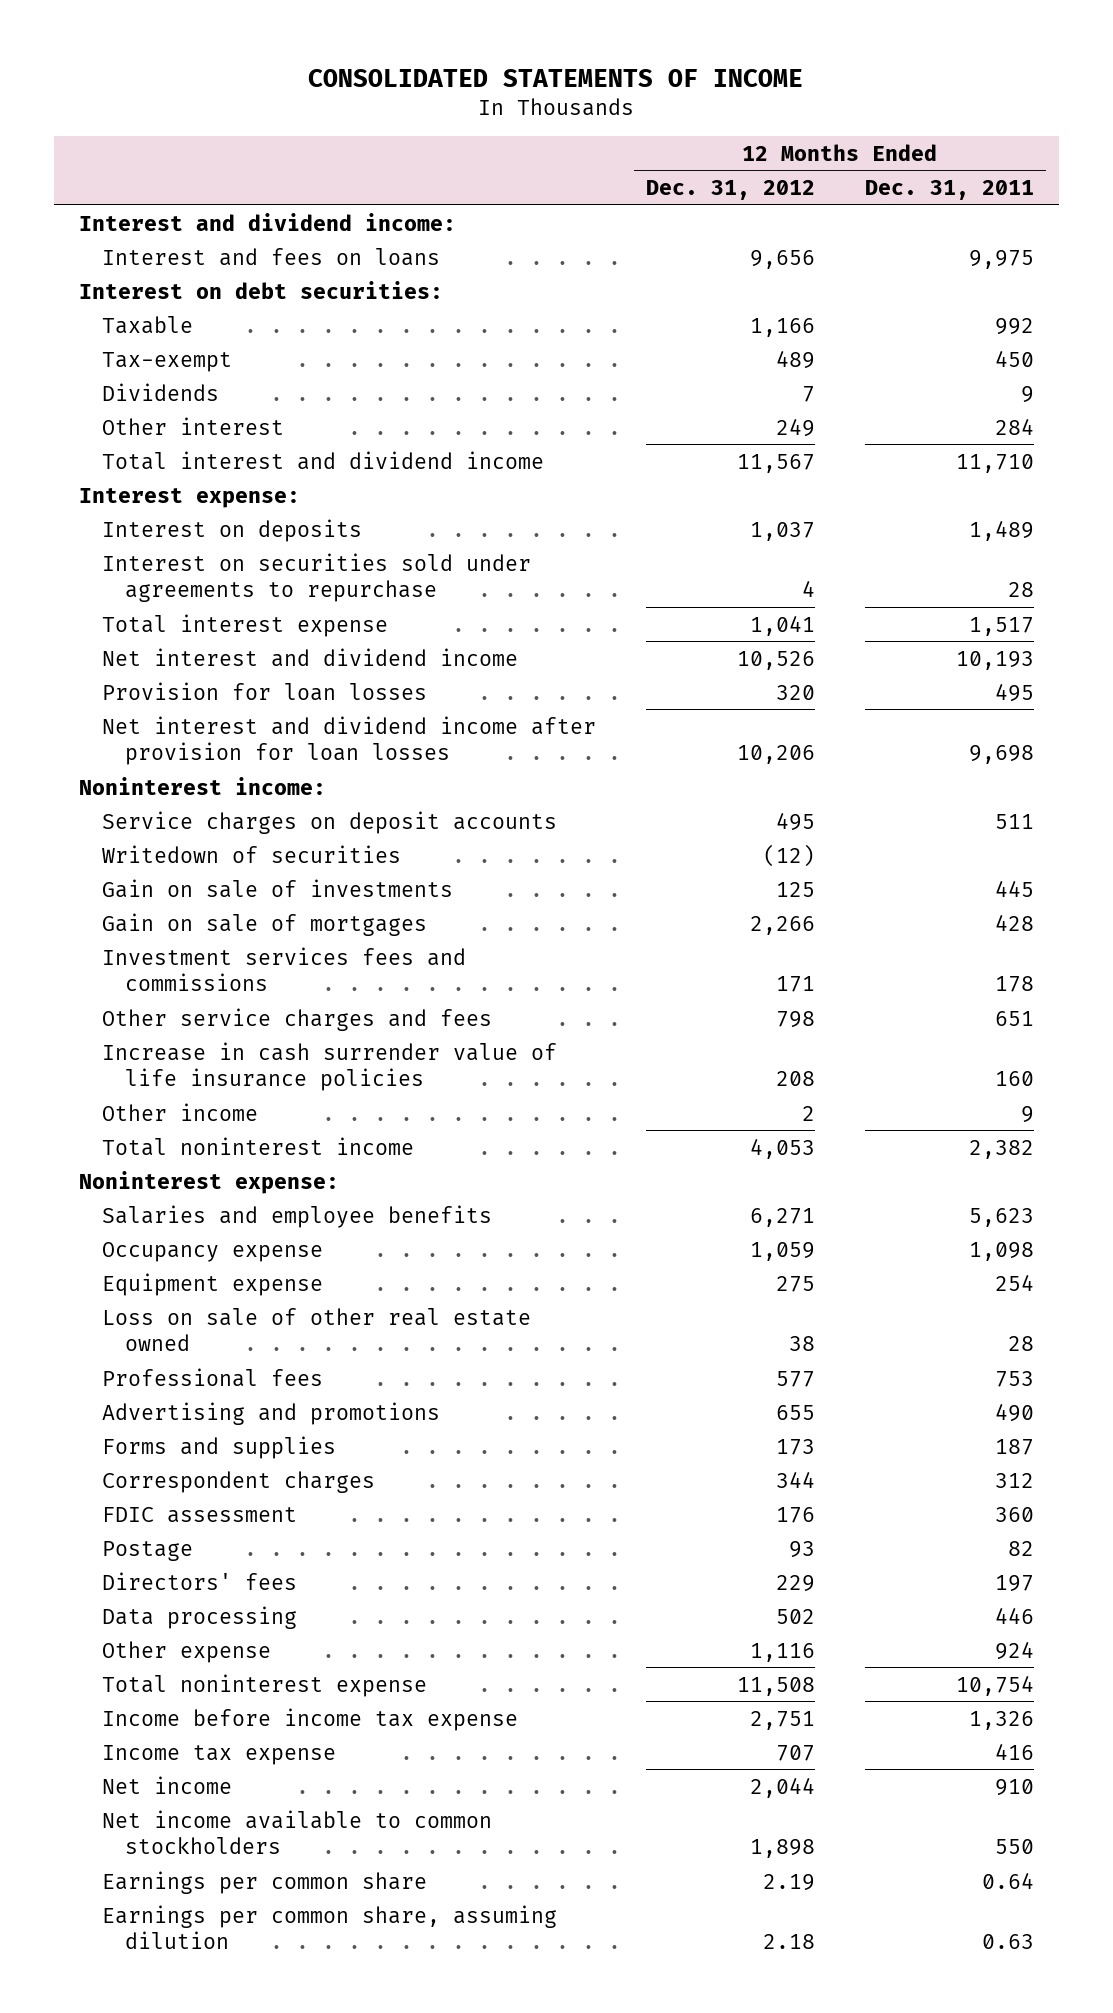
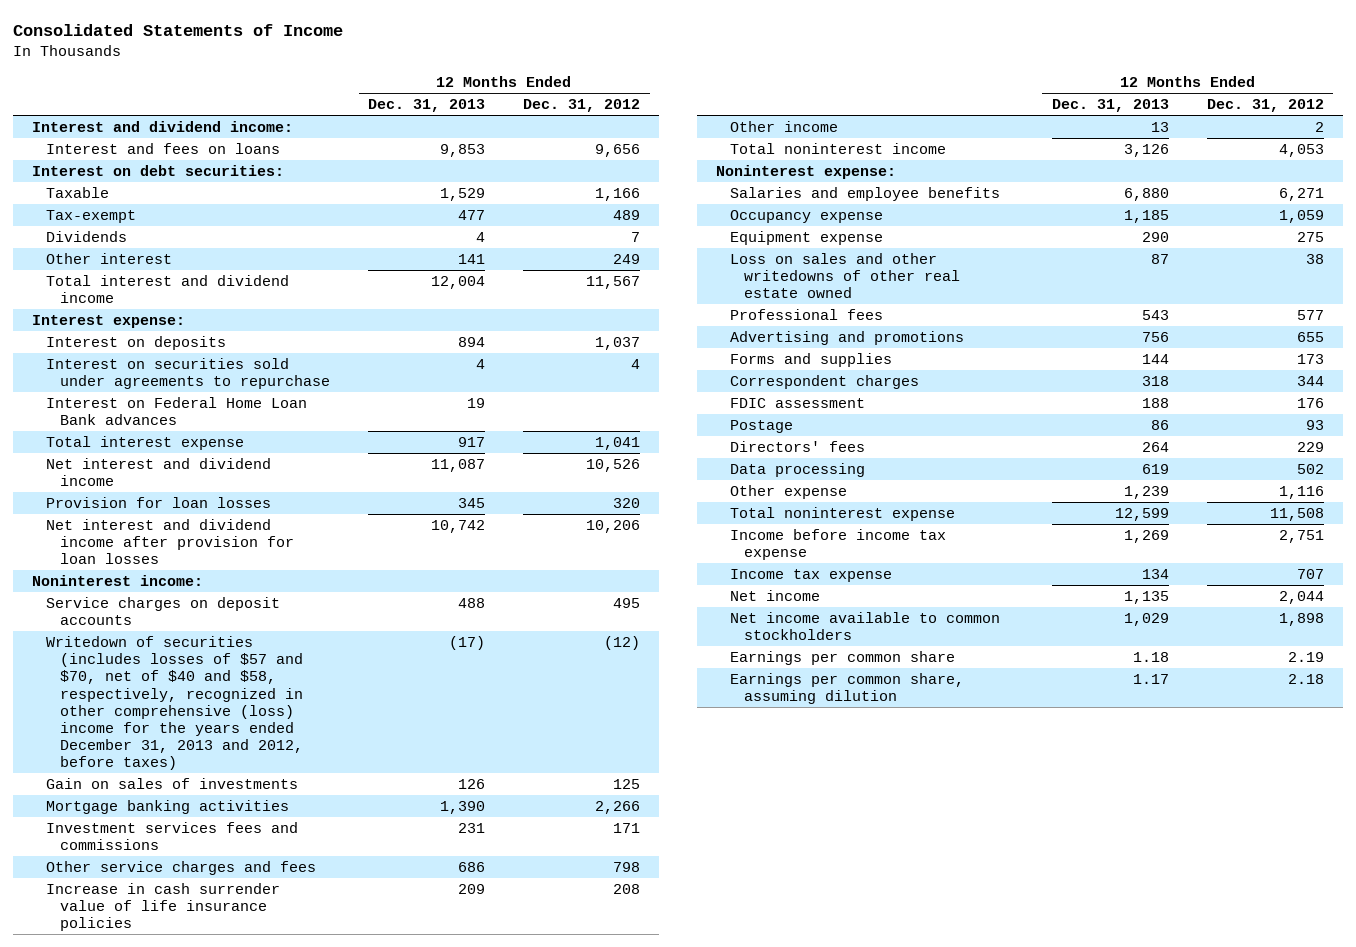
- CONSOLIDATED STATEMENTS OF INCOME
+ Consolidated Statements of Income
- | 12 Months Ended Dec. 31, 2012 | 12 Months Ended Dec. 31, 2011
+ | 12 Months Ended Dec. 31, 2013 | 12 Months Ended Dec. 31, 2012
+ Interest on Federal Home Loan Bank advances | 19 |
- Writedown of securities | (12) |
- Gain on sale of investments | 125 | 445
- Gain on sale of mortgages | 2,266 | 428
+ Writedown of securities (includes losses of $57 and $70, net of $40 and $58, respectively, recognized in other comprehensive (loss) income for the years ended December 31, 2013 and 2012, before taxes) | (17) | (12)
+ Gain on sales of investments | 126 | 125
+ Mortgage banking activities | 1,390 | 2,266
- Loss on sale of other real estate owned | 38 | 28
+ Loss on sales and other writedowns of other real estate owned | 87 | 38

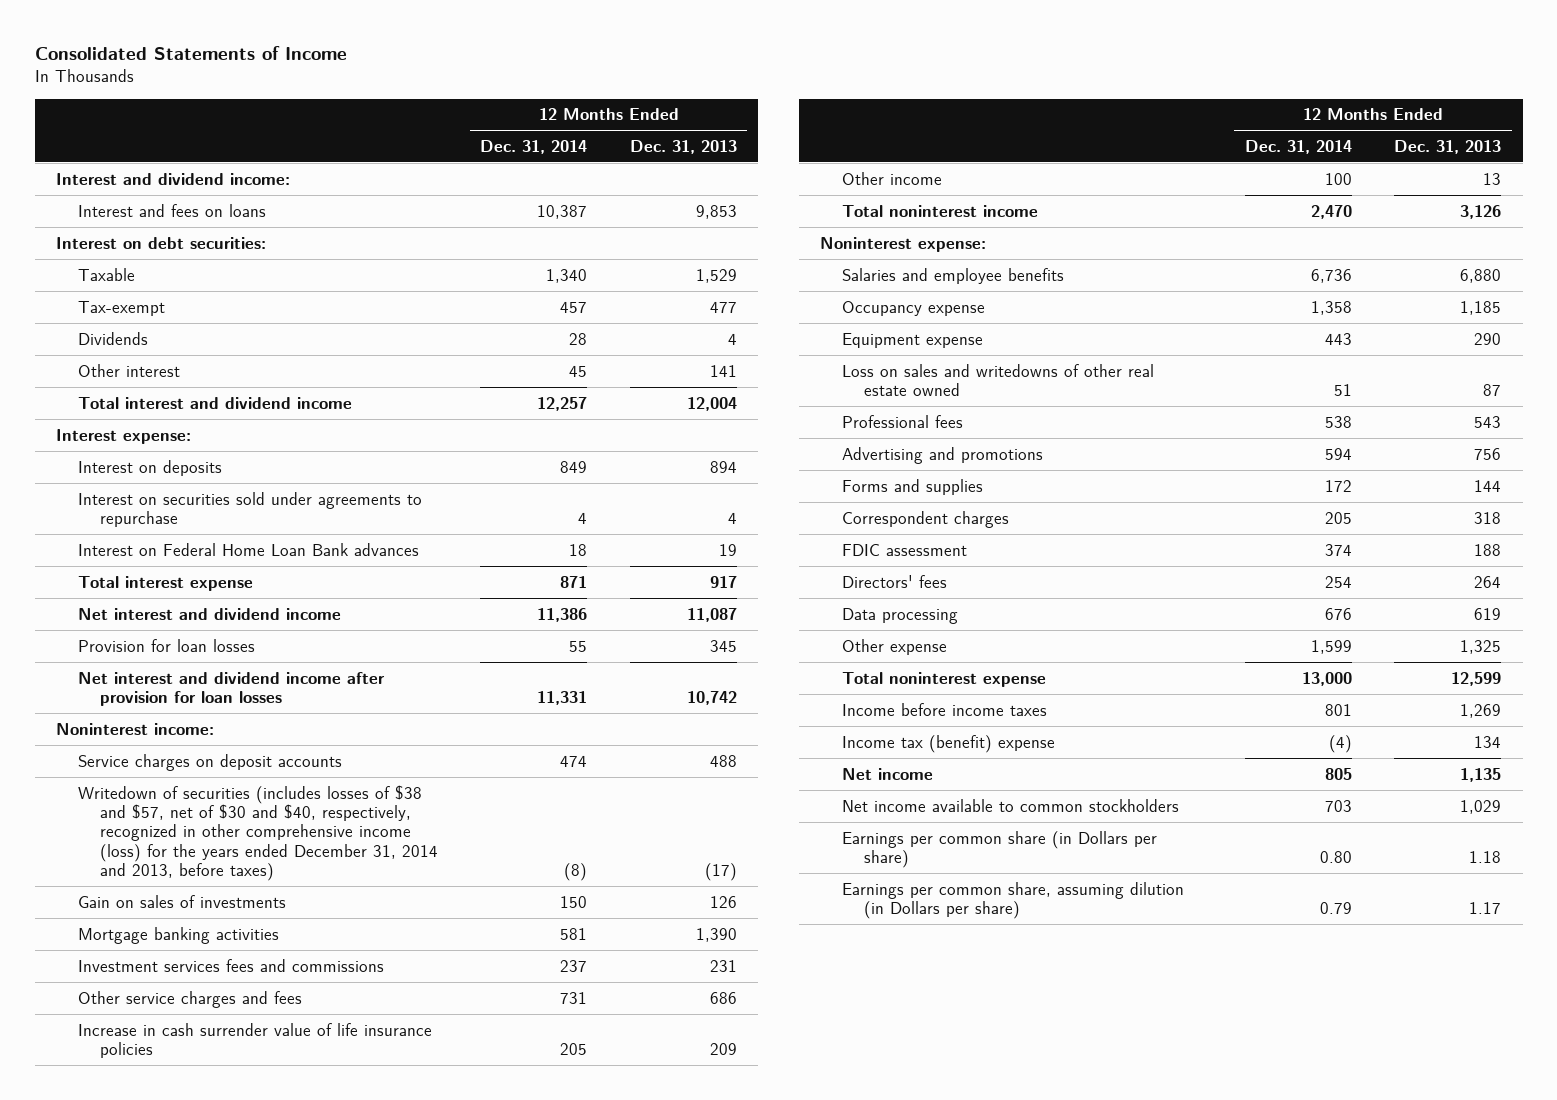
- | 12 Months Ended Dec. 31, 2013 | 12 Months Ended Dec. 31, 2012
+ | 12 Months Ended Dec. 31, 2014 | 12 Months Ended Dec. 31, 2013
- Writedown of securities (includes losses of $57 and $70, net of $40 and $58, respectively, recognized in other comprehensive (loss) income for the years ended December 31, 2013 and 2012, before taxes) | (17) | (12)
+ Writedown of securities (includes losses of $38 and $57, net of $30 and $40, respectively, recognized in other comprehensive income (loss) for the years ended December 31, 2014 and 2013, before taxes) | (8) | (17)
- Loss on sales and other writedowns of other real estate owned | 87 | 38
+ Loss on sales and writedowns of other real estate owned | 51 | 87
- Postage | 86 | 93
- Other expense | 1,239 | 1,116
+ Other expense | 1,599 | 1,325
- Income before income tax expense | 1,269 | 2,751
- Income tax expense | 134 | 707
+ Income before income taxes | 801 | 1,269
+ Income tax (benefit) expense | (4) | 134
- Earnings per common share | 1.18 | 2.19
- Earnings per common share, assuming dilution | 1.17 | 2.18
+ Earnings per common share (in Dollars per share) | 0.80 | 1.18
+ Earnings per common share, assuming dilution (in Dollars per share) | 0.79 | 1.17

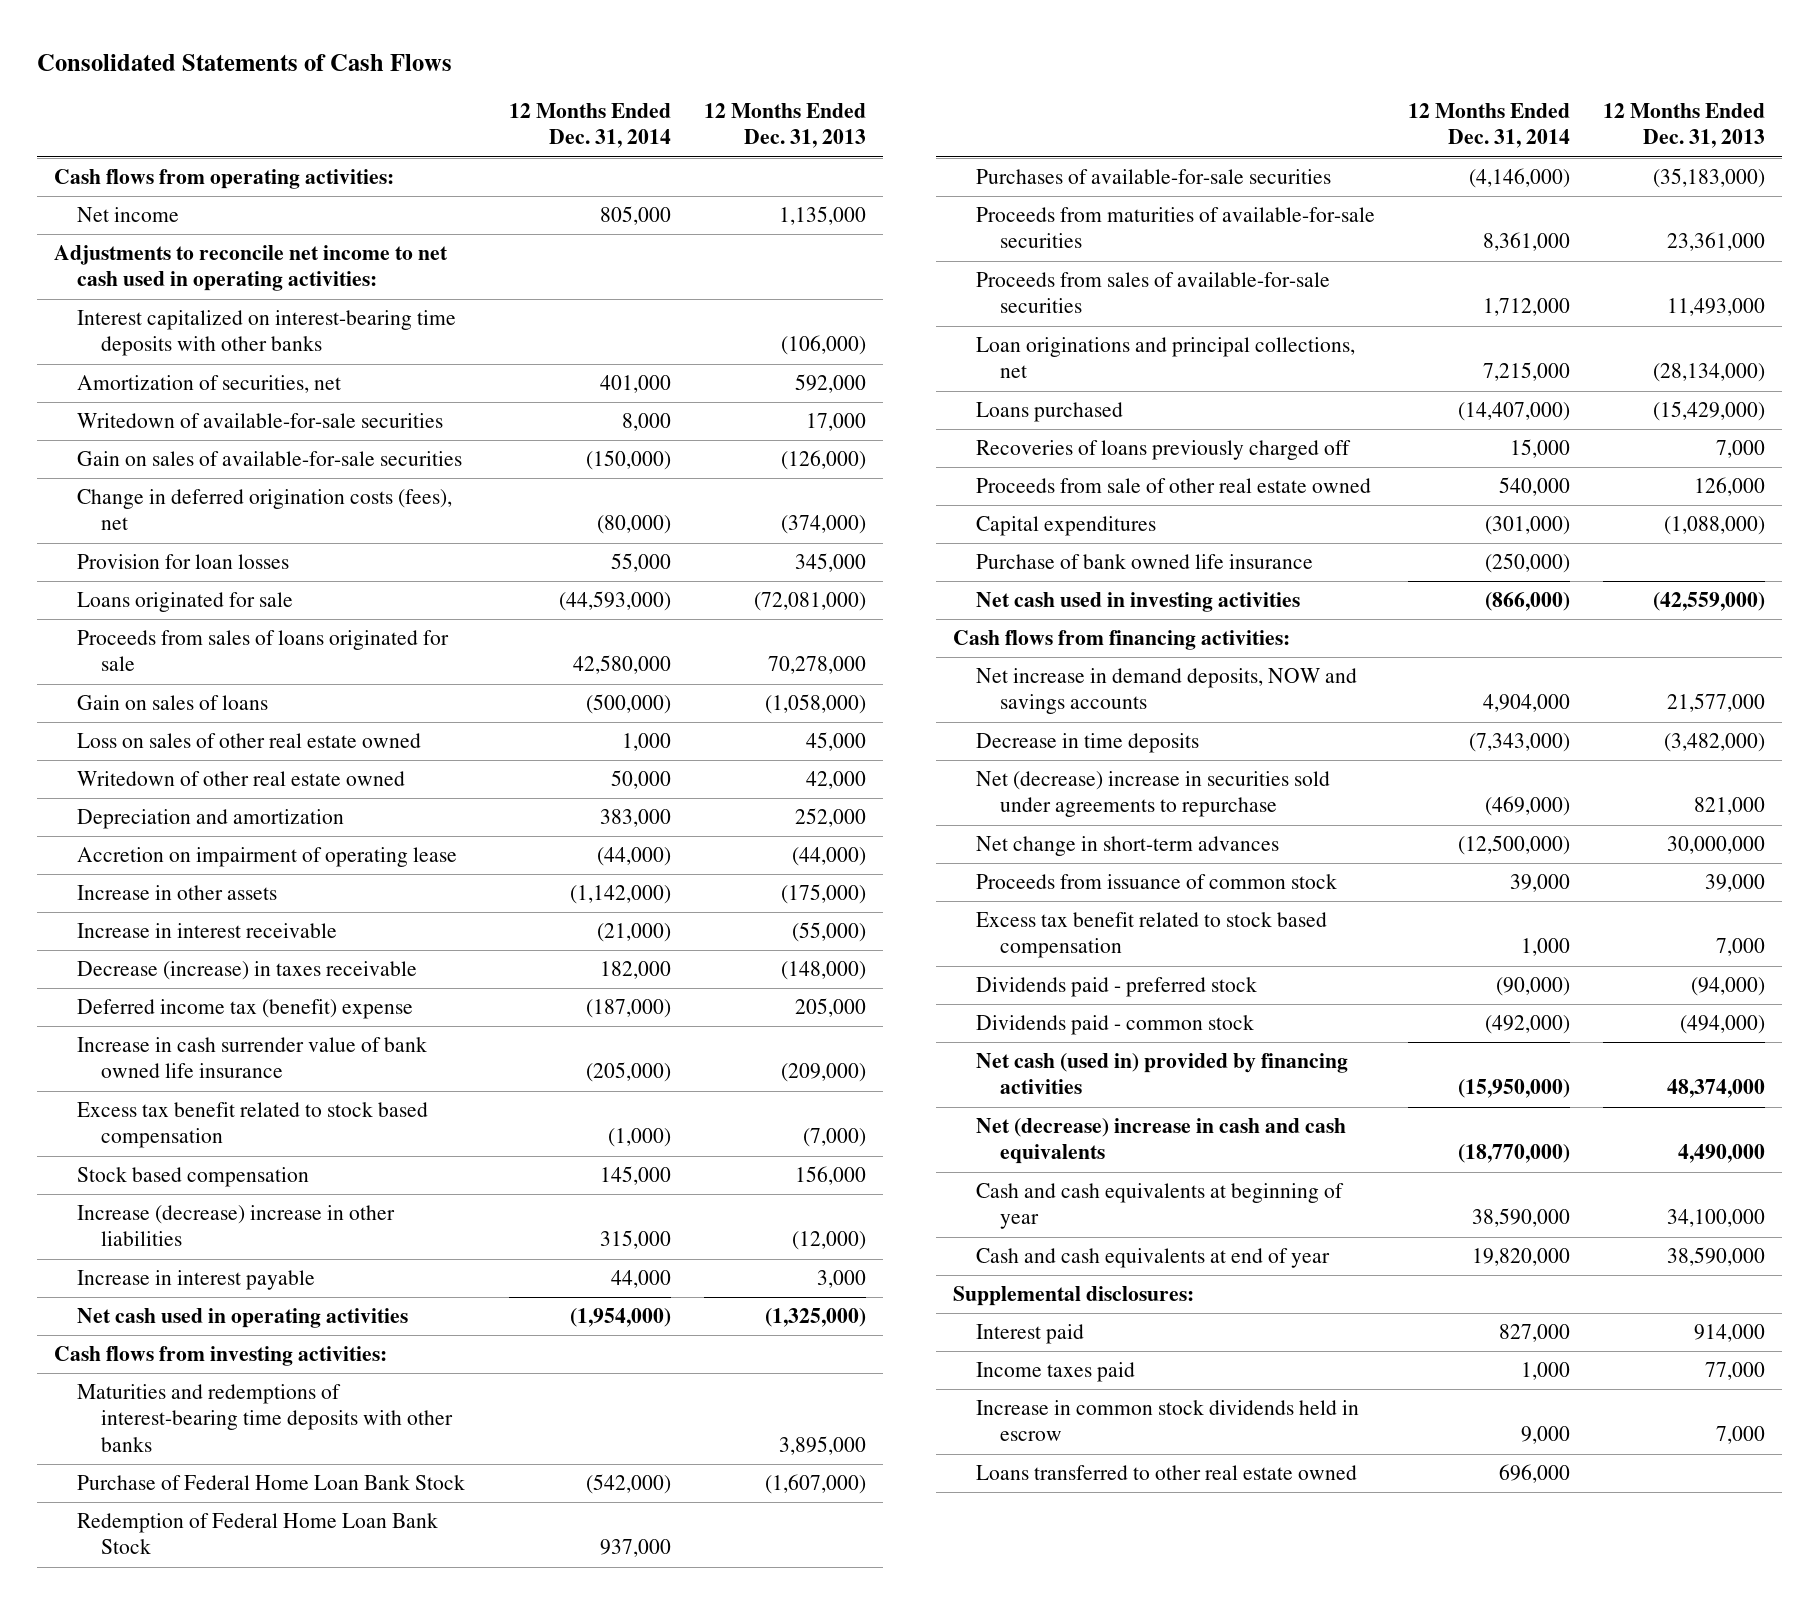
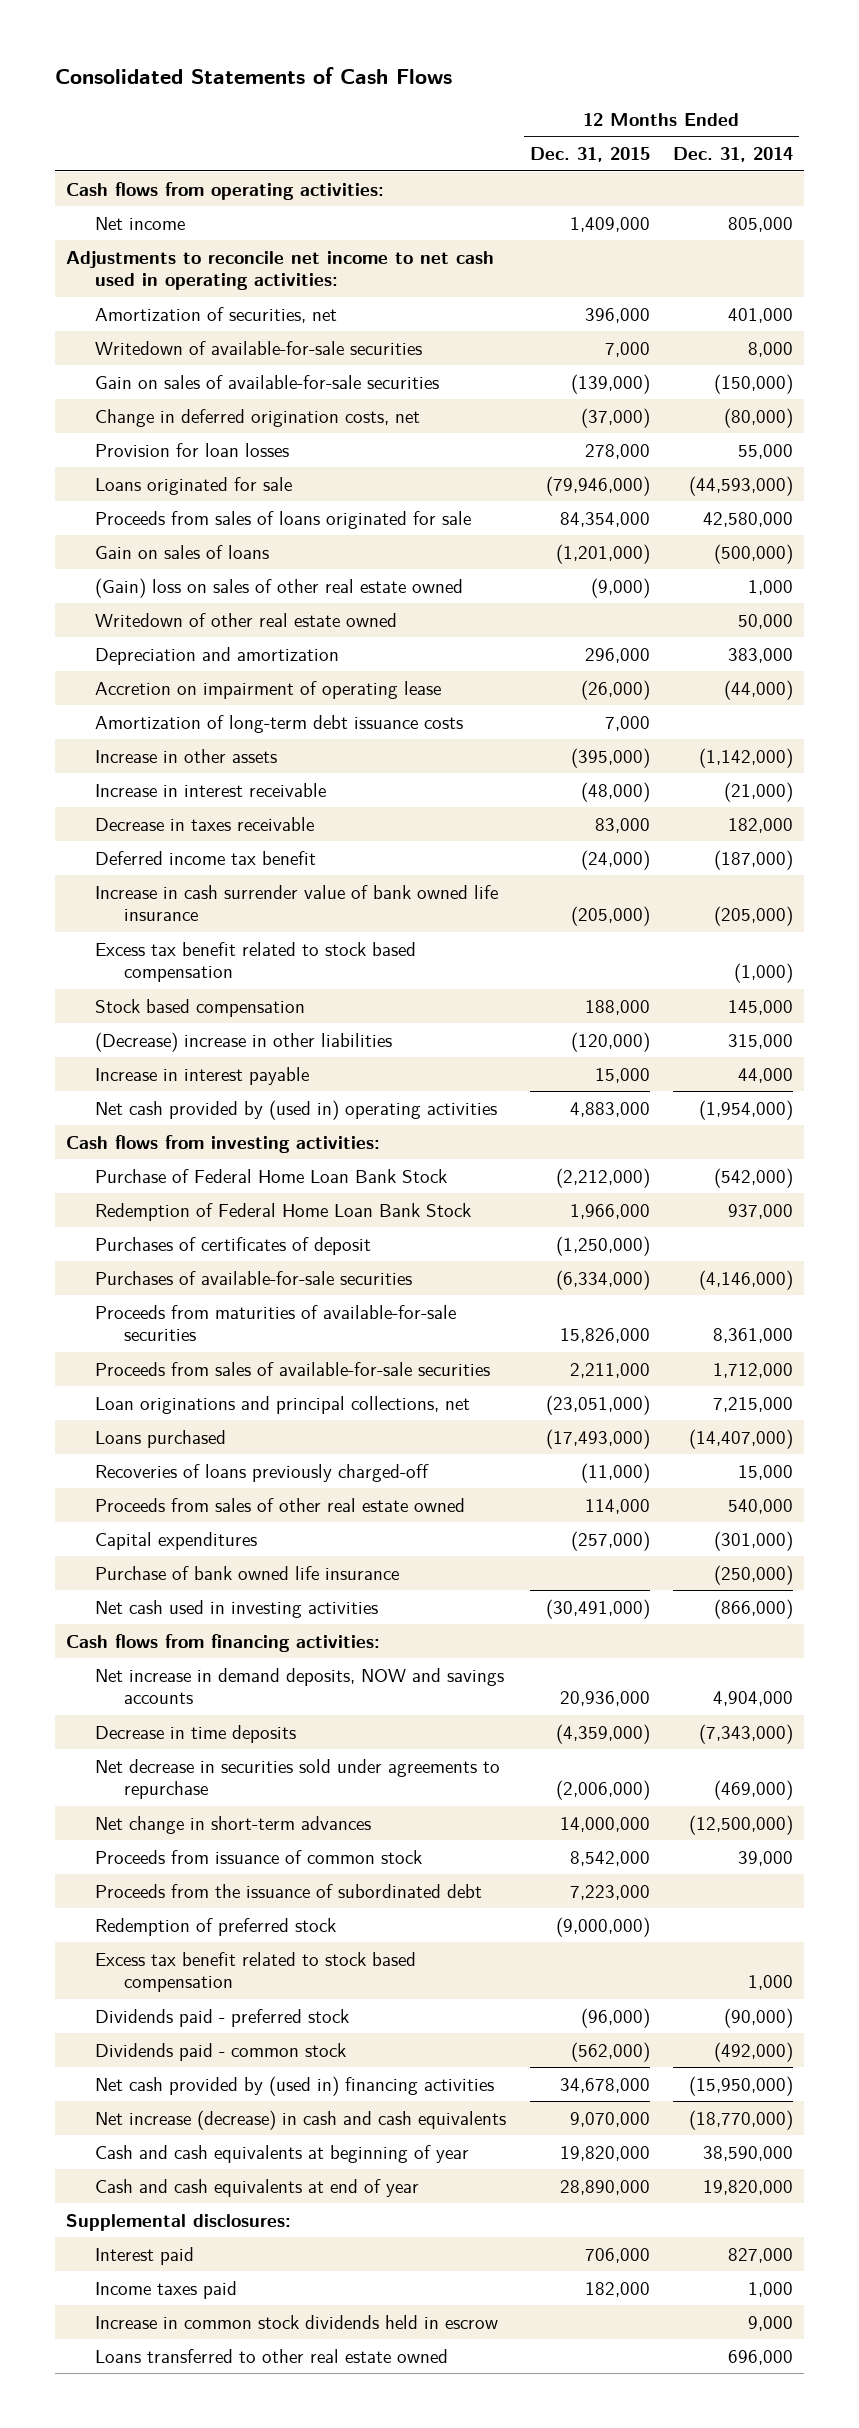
- | 12 Months Ended Dec. 31, 2014 | 12 Months Ended Dec. 31, 2013
+ | 12 Months Ended Dec. 31, 2015 | 12 Months Ended Dec. 31, 2014
- Interest capitalized on interest-bearing time deposits with other banks | | (106,000)
- Change in deferred origination costs (fees), net | (80,000) | (374,000)
+ Change in deferred origination costs, net | (37,000) | (80,000)
- Loss on sales of other real estate owned | 1,000 | 45,000
+ (Gain) loss on sales of other real estate owned | (9,000) | 1,000
+ Amortization of long-term debt issuance costs | 7,000 |
- Decrease (increase) in taxes receivable | 182,000 | (148,000)
- Deferred income tax (benefit) expense | (187,000) | 205,000
+ Decrease in taxes receivable | 83,000 | 182,000
+ Deferred income tax benefit | (24,000) | (187,000)
- Increase (decrease) increase in other liabilities | 315,000 | (12,000)
+ (Decrease) increase in other liabilities | (120,000) | 315,000
- Net cash used in operating activities | (1,954,000) | (1,325,000)
+ Net cash provided by (used in) operating activities | 4,883,000 | (1,954,000)
- Maturities and redemptions of interest-bearing time deposits with other banks | | 3,895,000
+ Purchases of certificates of deposit | (1,250,000) |
- Recoveries of loans previously charged off | 15,000 | 7,000
- Proceeds from sale of other real estate owned | 540,000 | 126,000
+ Recoveries of loans previously charged-off | (11,000) | 15,000
+ Proceeds from sales of other real estate owned | 114,000 | 540,000
- Net (decrease) increase in securities sold under agreements to repurchase | (469,000) | 821,000
+ Net decrease in securities sold under agreements to repurchase | (2,006,000) | (469,000)
+ Proceeds from the issuance of subordinated debt | 7,223,000 |
+ Redemption of preferred stock | (9,000,000) |
- Net cash (used in) provided by financing activities | (15,950,000) | 48,374,000
- Net (decrease) increase in cash and cash equivalents | (18,770,000) | 4,490,000
+ Net cash provided by (used in) financing activities | 34,678,000 | (15,950,000)
+ Net increase (decrease) in cash and cash equivalents | 9,070,000 | (18,770,000)

